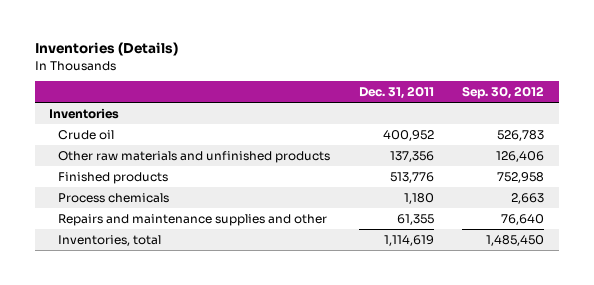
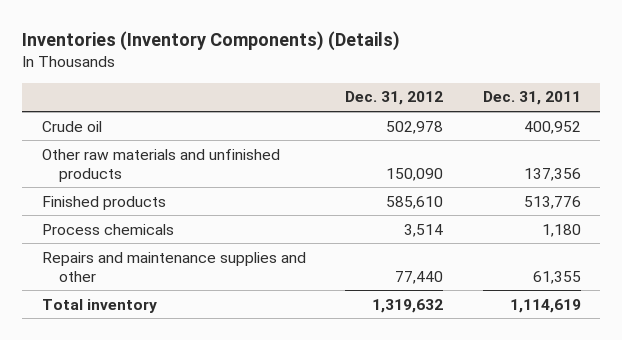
- Inventories (Details)
+ Inventories (Inventory Components) (Details)
- | Dec. 31, 2011 | Sep. 30, 2012
+ | Dec. 31, 2012 | Dec. 31, 2011
- Inventories
- Inventories, total | 1,114,619 | 1,485,450
+ Total inventory | 1,319,632 | 1,114,619

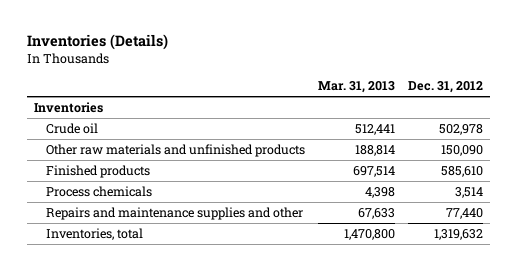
- Inventories (Inventory Components) (Details)
+ Inventories (Details)
- | Dec. 31, 2012 | Dec. 31, 2011
+ | Mar. 31, 2013 | Dec. 31, 2012
+ Inventories
- Total inventory | 1,319,632 | 1,114,619
+ Inventories, total | 1,470,800 | 1,319,632

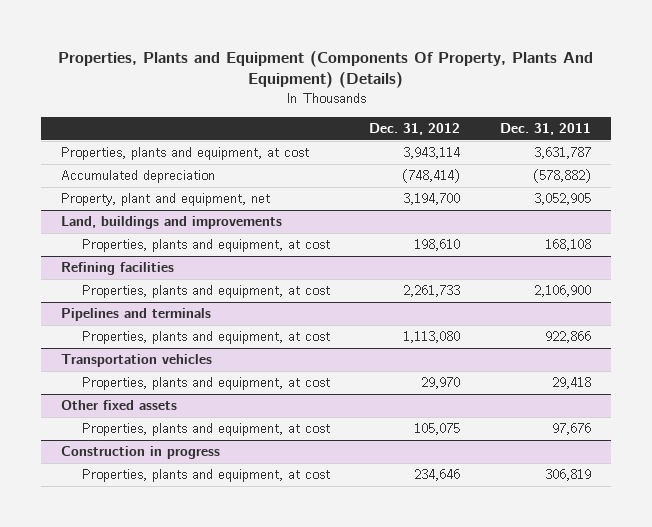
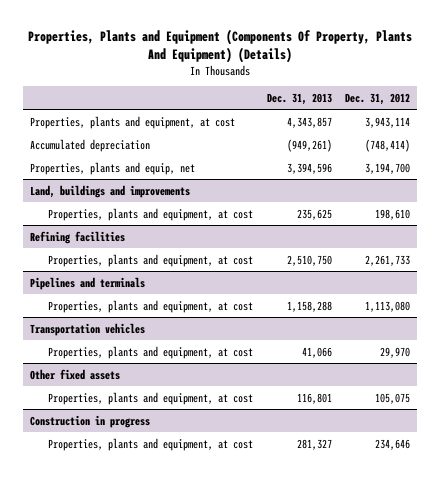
- | Dec. 31, 2012 | Dec. 31, 2011
+ | Dec. 31, 2013 | Dec. 31, 2012
- Property, plant and equipment, net | 3,194,700 | 3,052,905
+ Properties, plants and equip, net | 3,394,596 | 3,194,700

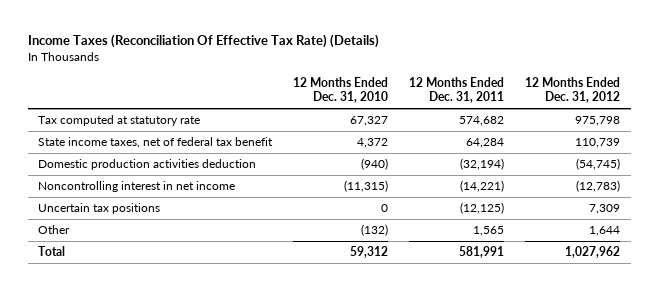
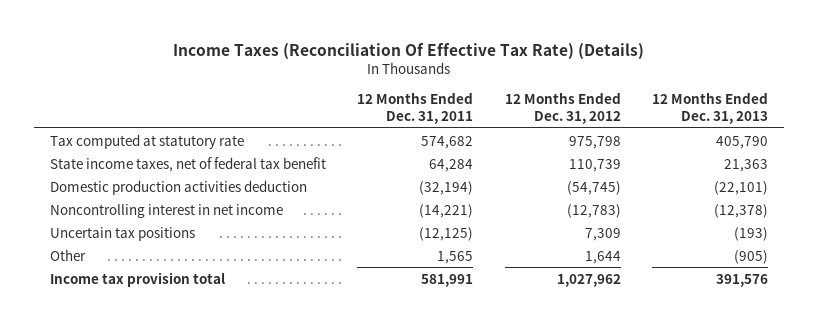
- | 12 Months Ended Dec. 31, 2010 | 12 Months Ended Dec. 31, 2011 | 12 Months Ended Dec. 31, 2012
+ | 12 Months Ended Dec. 31, 2011 | 12 Months Ended Dec. 31, 2012 | 12 Months Ended Dec. 31, 2013
- Total | 59,312 | 581,991 | 1,027,962
+ Income tax provision total | 581,991 | 1,027,962 | 391,576

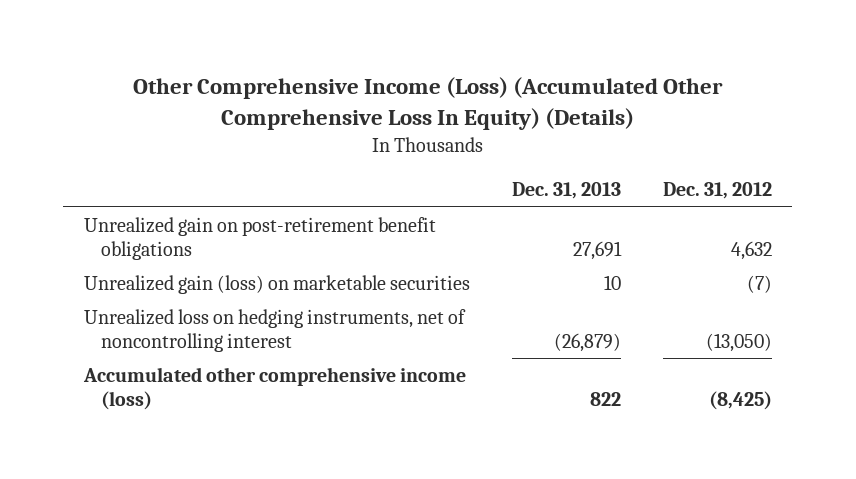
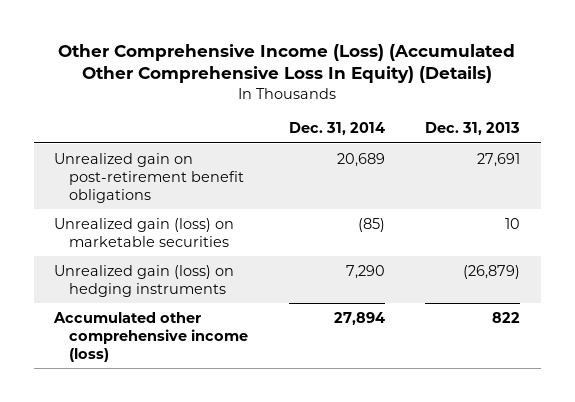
- | Dec. 31, 2013 | Dec. 31, 2012
+ | Dec. 31, 2014 | Dec. 31, 2013
- Unrealized loss on hedging instruments, net of noncontrolling interest | (26,879) | (13,050)
+ Unrealized gain (loss) on hedging instruments | 7,290 | (26,879)

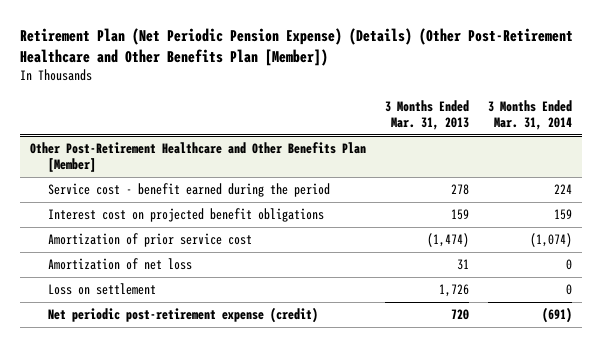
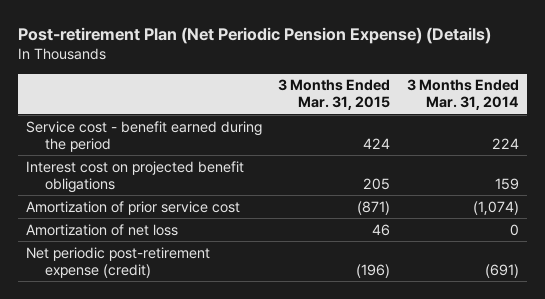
- Retirement Plan (Net Periodic Pension Expense) (Details) (Other Post-Retirement Healthcare and Other Benefits Plan [Member])
+ Post-retirement Plan (Net Periodic Pension Expense) (Details)
- | 3 Months Ended Mar. 31, 2013 | 3 Months Ended Mar. 31, 2014
+ | 3 Months Ended Mar. 31, 2015 | 3 Months Ended Mar. 31, 2014
- Other Post-Retirement Healthcare and Other Benefits Plan [Member]
- Loss on settlement | 1,726 | 0

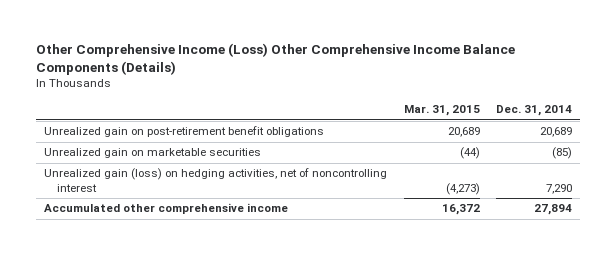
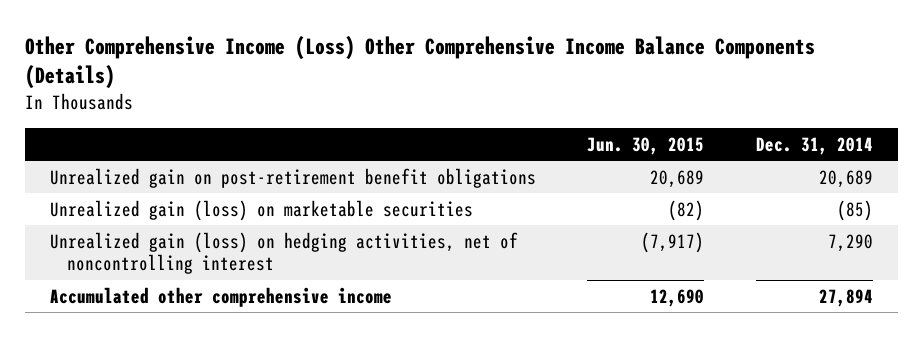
- | Mar. 31, 2015 | Dec. 31, 2014
+ | Jun. 30, 2015 | Dec. 31, 2014
- Unrealized gain on marketable securities | (44) | (85)
+ Unrealized gain (loss) on marketable securities | (82) | (85)

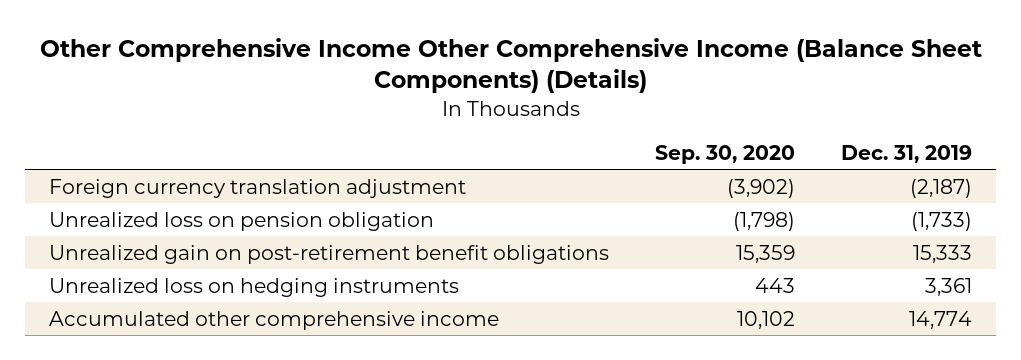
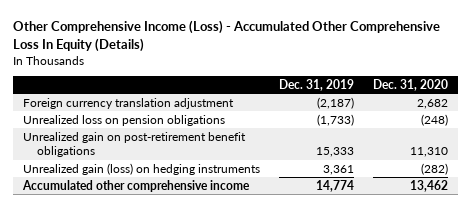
- Other Comprehensive Income Other Comprehensive Income (Balance Sheet Components) (Details)
+ Other Comprehensive Income (Loss) - Accumulated Other Comprehensive Loss In Equity (Details)
- | Sep. 30, 2020 | Dec. 31, 2019
+ | Dec. 31, 2019 | Dec. 31, 2020
- Unrealized loss on pension obligation | (1,798) | (1,733)
+ Unrealized loss on pension obligations | (1,733) | (248)
- Unrealized loss on hedging instruments | 443 | 3,361
+ Unrealized gain (loss) on hedging instruments | 3,361 | (282)

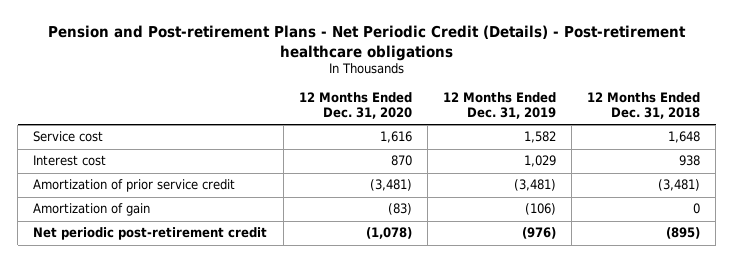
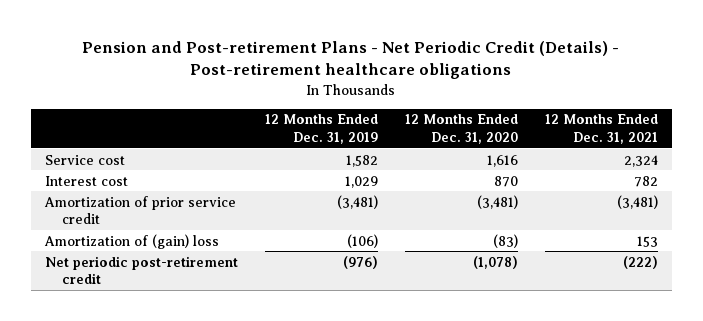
- | 12 Months Ended Dec. 31, 2020 | 12 Months Ended Dec. 31, 2019 | 12 Months Ended Dec. 31, 2018
+ | 12 Months Ended Dec. 31, 2019 | 12 Months Ended Dec. 31, 2020 | 12 Months Ended Dec. 31, 2021
- Amortization of gain | (83) | (106) | 0
+ Amortization of (gain) loss | (106) | (83) | 153

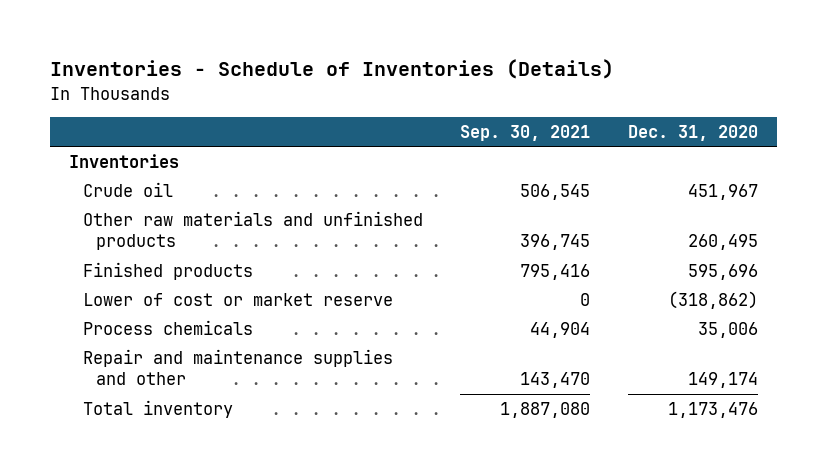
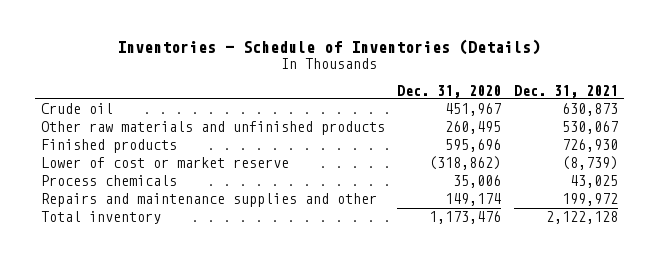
- | Sep. 30, 2021 | Dec. 31, 2020
+ | Dec. 31, 2020 | Dec. 31, 2021
- Inventories
- Repair and maintenance supplies and other | 143,470 | 149,174
+ Repairs and maintenance supplies and other | 149,174 | 199,972

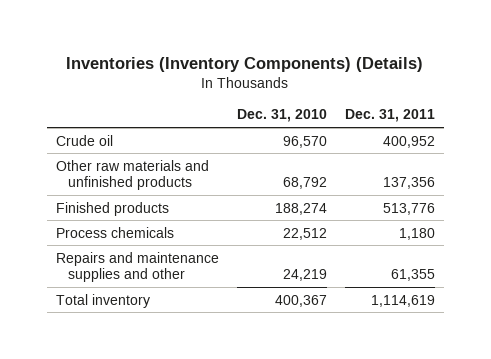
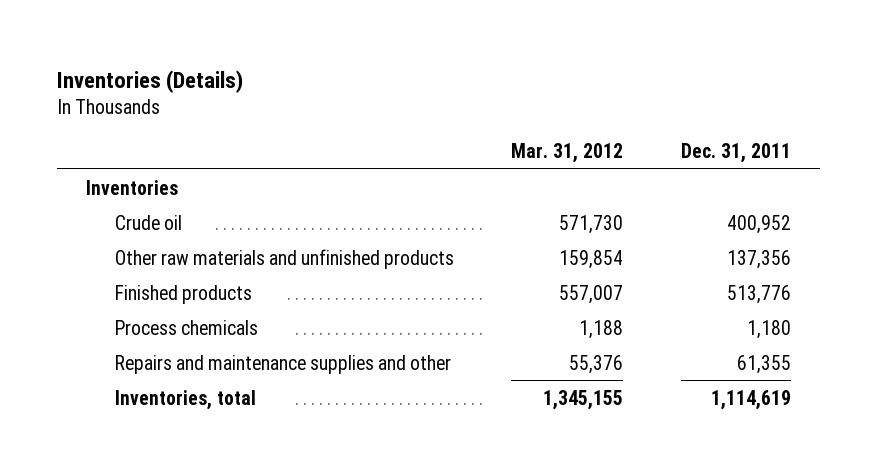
- Inventories (Inventory Components) (Details)
+ Inventories (Details)
- | Dec. 31, 2010 | Dec. 31, 2011
+ | Mar. 31, 2012 | Dec. 31, 2011
+ Inventories
- Total inventory | 400,367 | 1,114,619
+ Inventories, total | 1,345,155 | 1,114,619

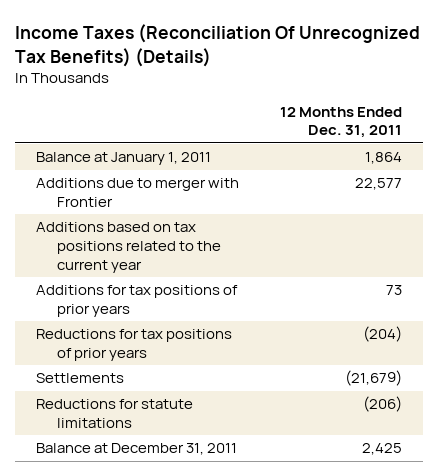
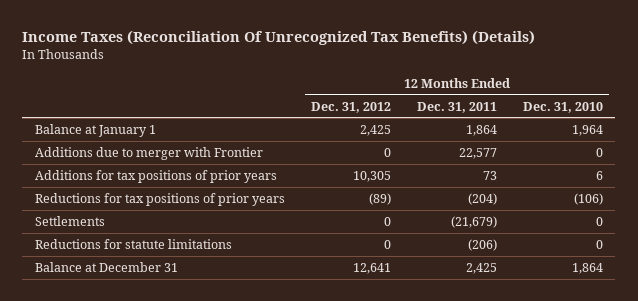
- | 12 Months Ended Dec. 31, 2011
+ | 12 Months Ended Dec. 31, 2012 | 12 Months Ended Dec. 31, 2011 | 12 Months Ended Dec. 31, 2010
- Balance at January 1, 2011 | 1,864
+ Balance at January 1 | 2,425 | 1,864 | 1,964
- Additions based on tax positions related to the current year
- Balance at December 31, 2011 | 2,425
+ Balance at December 31 | 12,641 | 2,425 | 1,864

